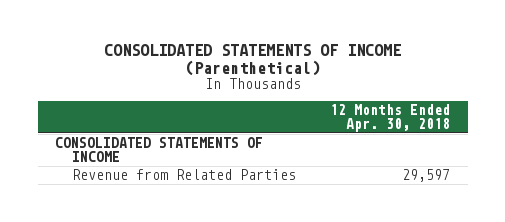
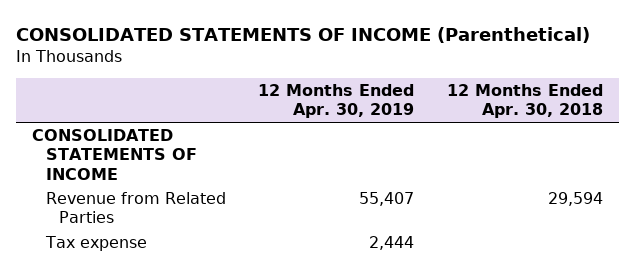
- | 12 Months Ended Apr. 30, 2018
+ | 12 Months Ended Apr. 30, 2019 | 12 Months Ended Apr. 30, 2018
- Revenue from Related Parties | 29,597
+ Revenue from Related Parties | 55,407 | 29,594
+ Tax expense | 2,444 |

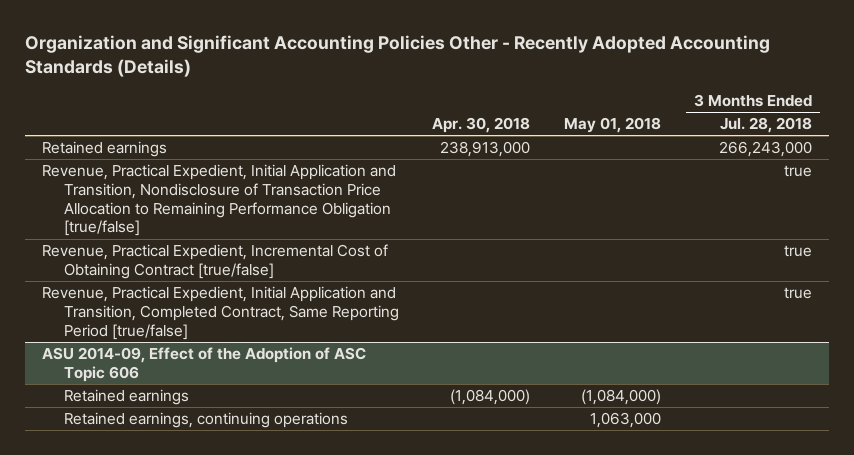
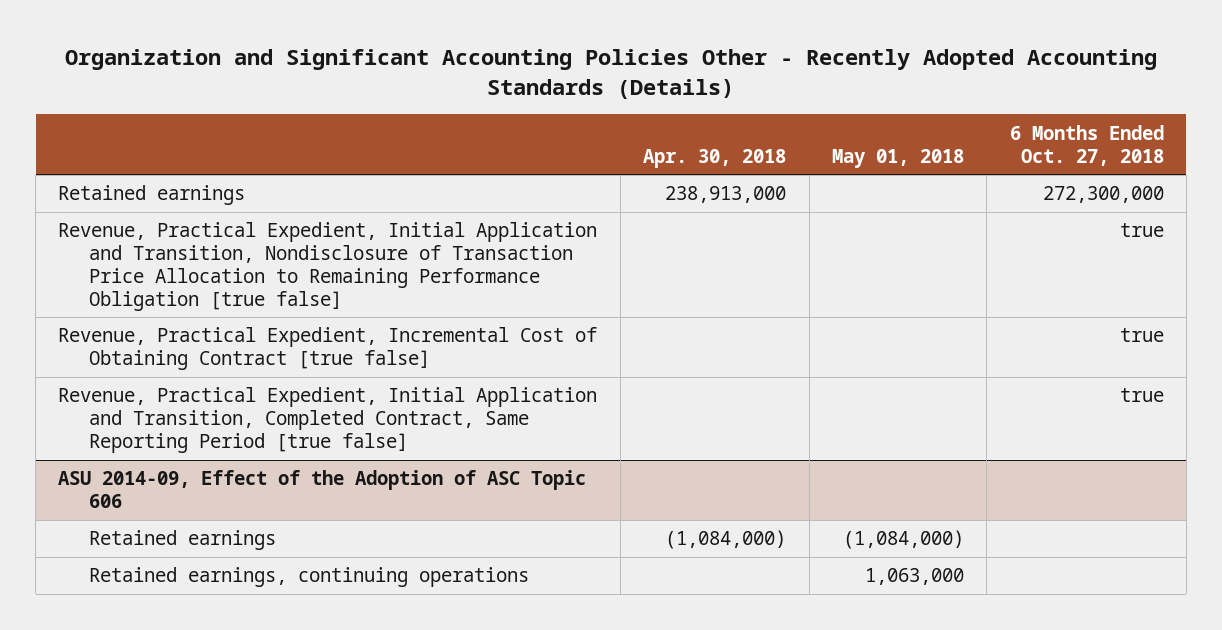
- | Apr. 30, 2018 | May 01, 2018 | 3 Months Ended Jul. 28, 2018
+ | Apr. 30, 2018 | May 01, 2018 | 6 Months Ended Oct. 27, 2018
- Revenue, Practical Expedient, Initial Application and Transition, Nondisclosure of Transaction Price Allocation to Remaining Performance Obligation [true/false] | | | true
- Revenue, Practical Expedient, Incremental Cost of Obtaining Contract [true/false] | | | true
- Revenue, Practical Expedient, Initial Application and Transition, Completed Contract, Same Reporting Period [true/false] | | | true
+ Revenue, Practical Expedient, Initial Application and Transition, Nondisclosure of Transaction Price Allocation to Remaining Performance Obligation [true false] | | | true
+ Revenue, Practical Expedient, Incremental Cost of Obtaining Contract [true false] | | | true
+ Revenue, Practical Expedient, Initial Application and Transition, Completed Contract, Same Reporting Period [true false] | | | true

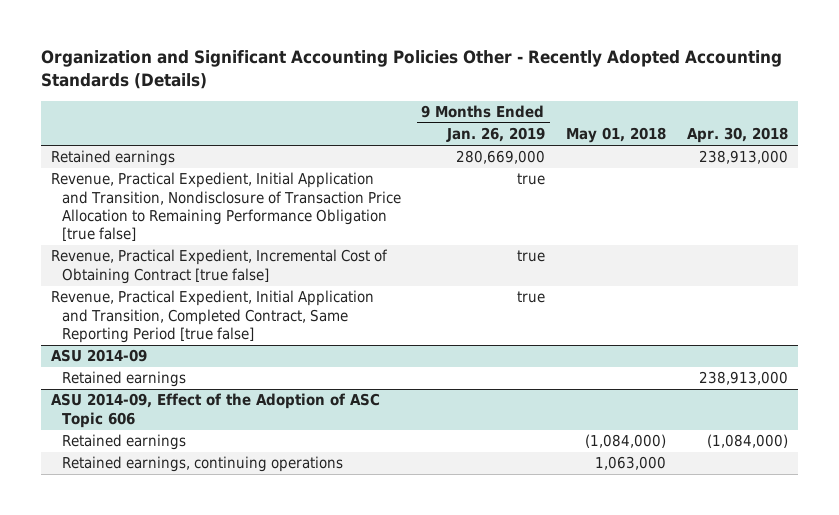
- | Apr. 30, 2018 | May 01, 2018 | 6 Months Ended Oct. 27, 2018
+ | 9 Months Ended Jan. 26, 2019 | May 01, 2018 | Apr. 30, 2018
+ ASU 2014-09
+ Retained earnings | | | 238,913,000

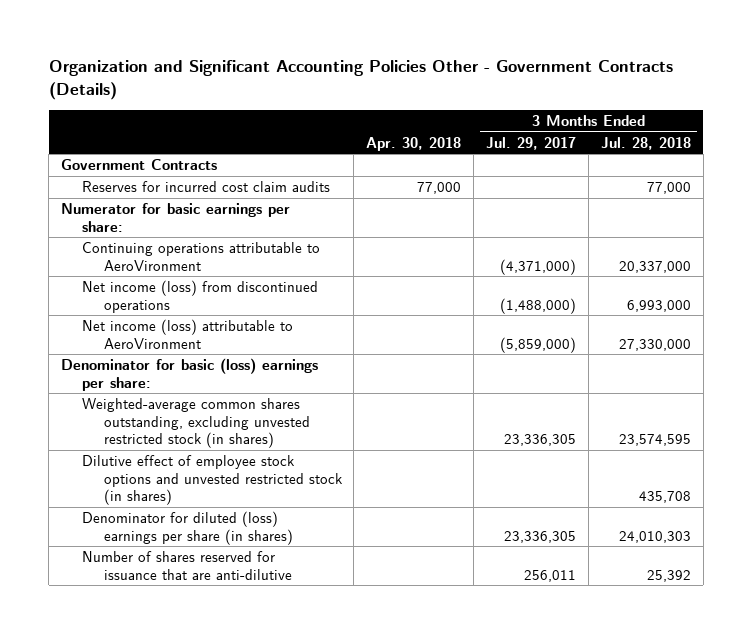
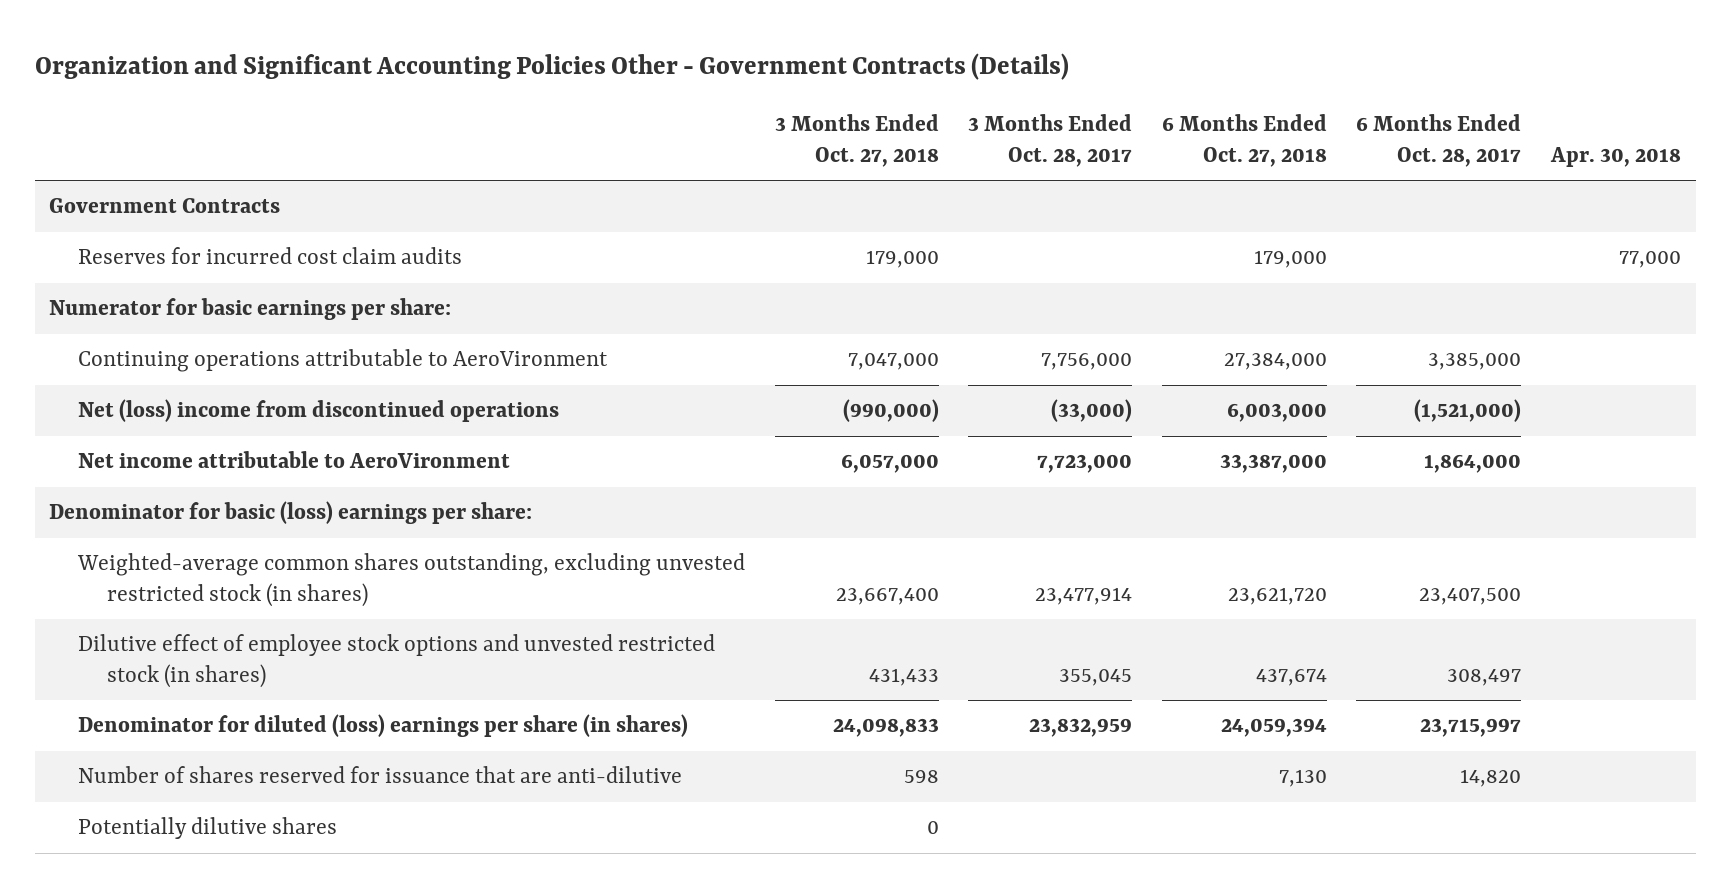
- | Apr. 30, 2018 | 3 Months Ended Jul. 29, 2017 | 3 Months Ended Jul. 28, 2018
+ | 3 Months Ended Oct. 27, 2018 | 3 Months Ended Oct. 28, 2017 | 6 Months Ended Oct. 27, 2018 | 6 Months Ended Oct. 28, 2017 | Apr. 30, 2018
- Net income (loss) from discontinued operations | | (1,488,000) | 6,993,000
- Net income (loss) attributable to AeroVironment | | (5,859,000) | 27,330,000
+ Net (loss) income from discontinued operations | (990,000) | (33,000) | 6,003,000 | (1,521,000) |
+ Net income attributable to AeroVironment | 6,057,000 | 7,723,000 | 33,387,000 | 1,864,000 |
+ Potentially dilutive shares | 0 | | | |

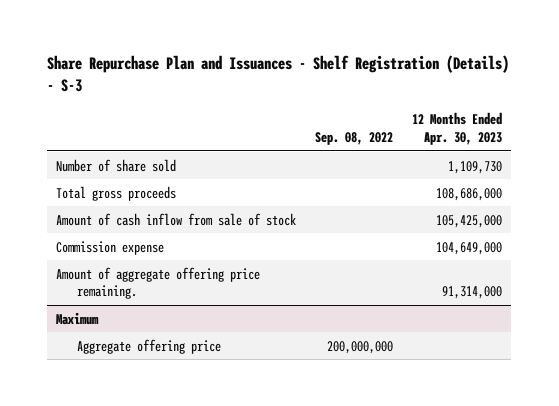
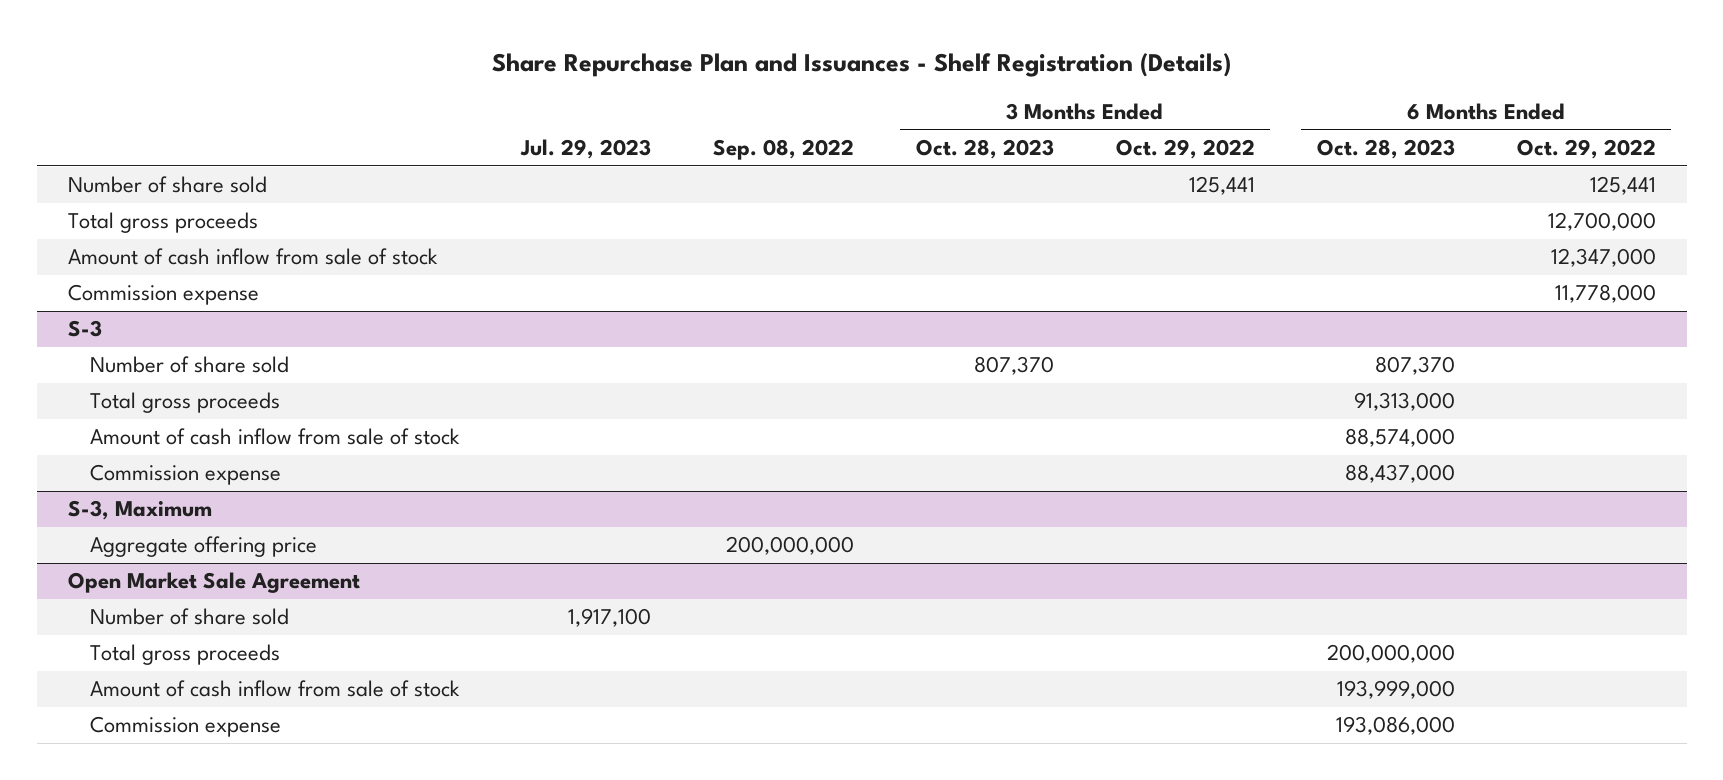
- Share Repurchase Plan and Issuances - Shelf Registration (Details) - S-3
+ Share Repurchase Plan and Issuances - Shelf Registration (Details)
- | Sep. 08, 2022 | 12 Months Ended Apr. 30, 2023
+ | Jul. 29, 2023 | Sep. 08, 2022 | 3 Months Ended Oct. 28, 2023 | 3 Months Ended Oct. 29, 2022 | 6 Months Ended Oct. 28, 2023 | 6 Months Ended Oct. 29, 2022
- Amount of aggregate offering price remaining. | | 91,314,000
- Maximum
- Aggregate offering price | 200,000,000 |
+ S-3
+ Number of share sold | | | 807,370 | | 807,370 |
+ Total gross proceeds | | | | | 91,313,000 |
+ Amount of cash inflow from sale of stock | | | | | 88,574,000 |
+ Commission expense | | | | | 88,437,000 |
+ S-3, Maximum
+ Aggregate offering price | | 200,000,000 | | | |
+ Open Market Sale Agreement
+ Number of share sold | 1,917,100 | | | | |
+ Total gross proceeds | | | | | 200,000,000 |
+ Amount of cash inflow from sale of stock | | | | | 193,999,000 |
+ Commission expense | | | | | 193,086,000 |

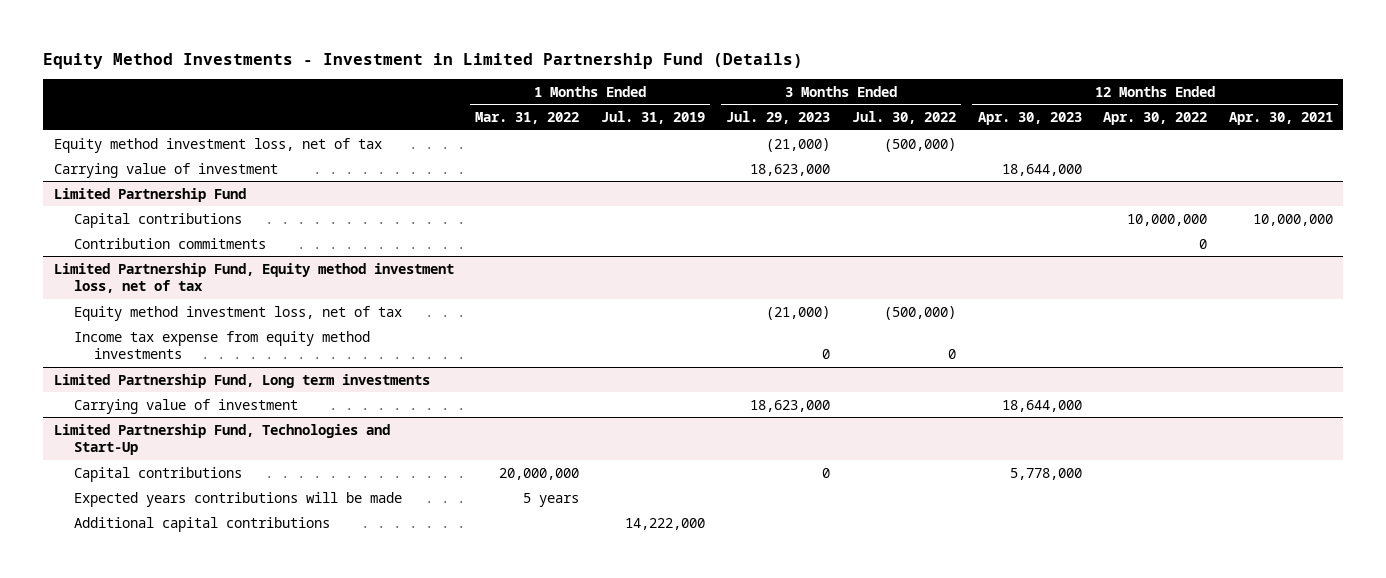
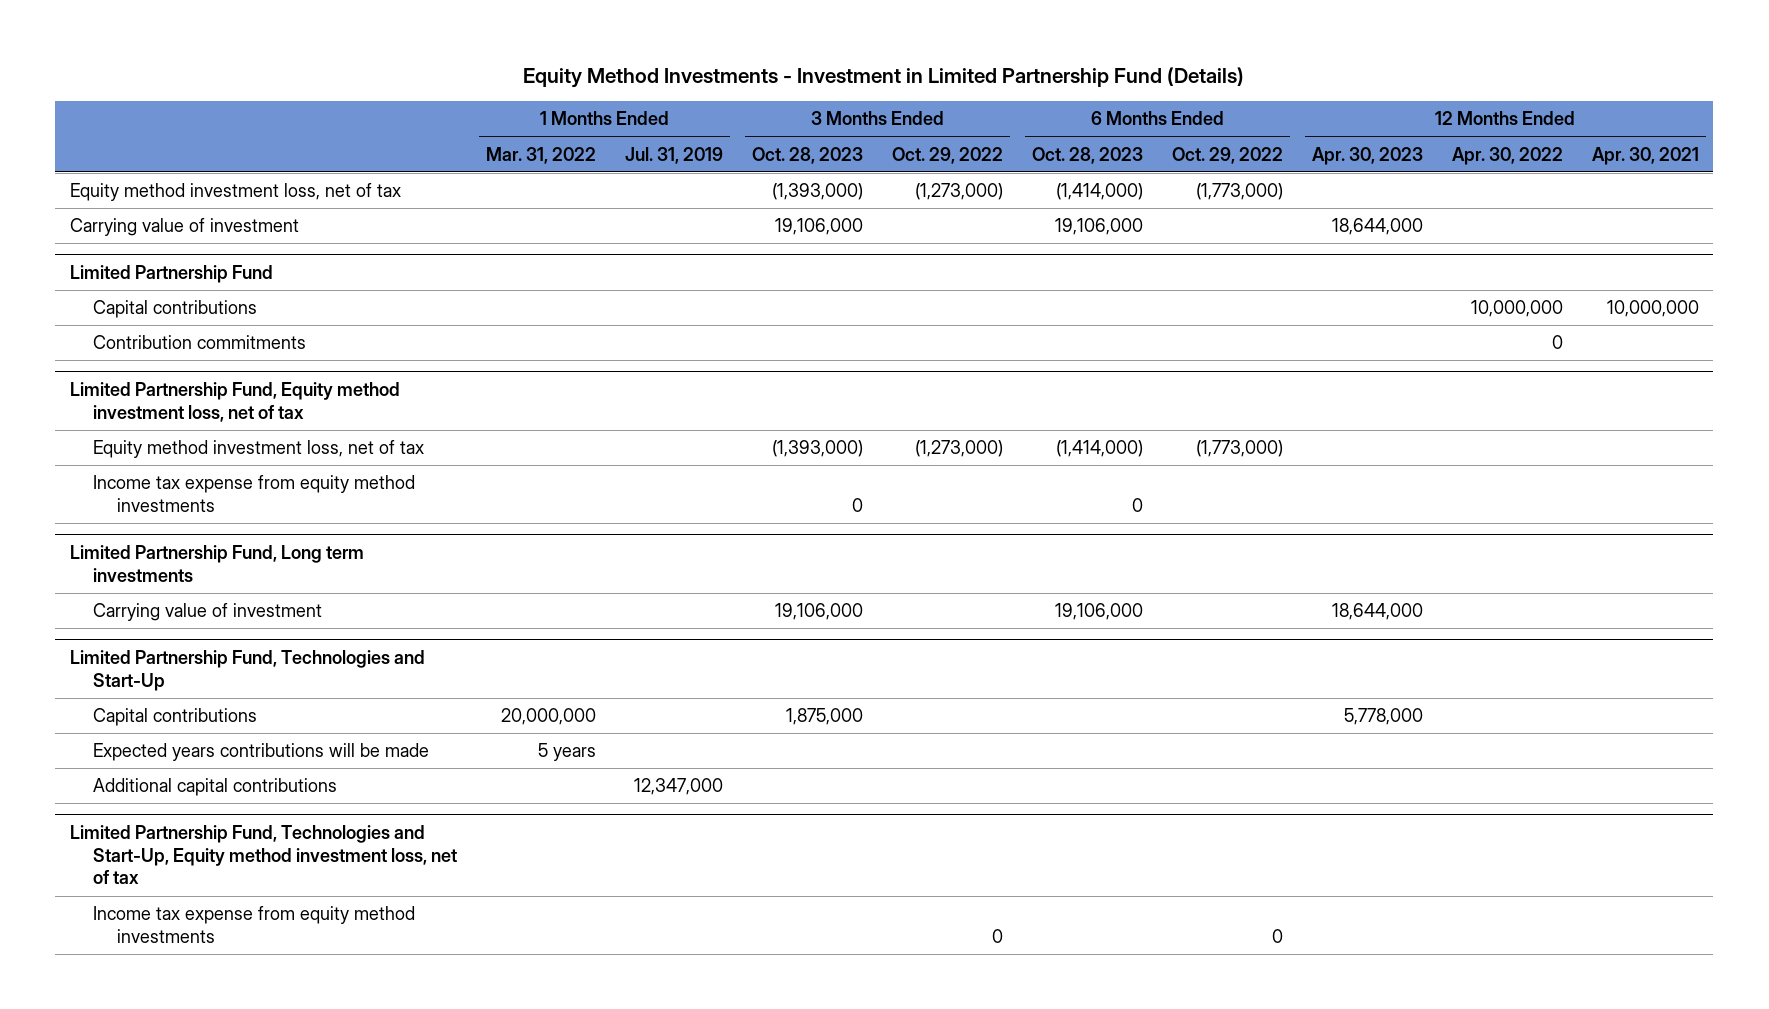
- | 1 Months Ended Mar. 31, 2022 | 1 Months Ended Jul. 31, 2019 | 3 Months Ended Jul. 29, 2023 | 3 Months Ended Jul. 30, 2022 | 12 Months Ended Apr. 30, 2023 | 12 Months Ended Apr. 30, 2022 | 12 Months Ended Apr. 30, 2021
+ | 1 Months Ended Mar. 31, 2022 | 1 Months Ended Jul. 31, 2019 | 3 Months Ended Oct. 28, 2023 | 3 Months Ended Oct. 29, 2022 | 6 Months Ended Oct. 28, 2023 | 6 Months Ended Oct. 29, 2022 | 12 Months Ended Apr. 30, 2023 | 12 Months Ended Apr. 30, 2022 | 12 Months Ended Apr. 30, 2021
@ Limited Partnership Fund, Technologies and Start-Up
- Additional capital contributions | | 14,222,000 | | | | |
+ Additional capital contributions | | 12,347,000 | | | | | | |
+ Limited Partnership Fund, Technologies and Start-Up, Equity method investment loss, net of tax
+ Income tax expense from equity method investments | | | | 0 | | 0 | | |

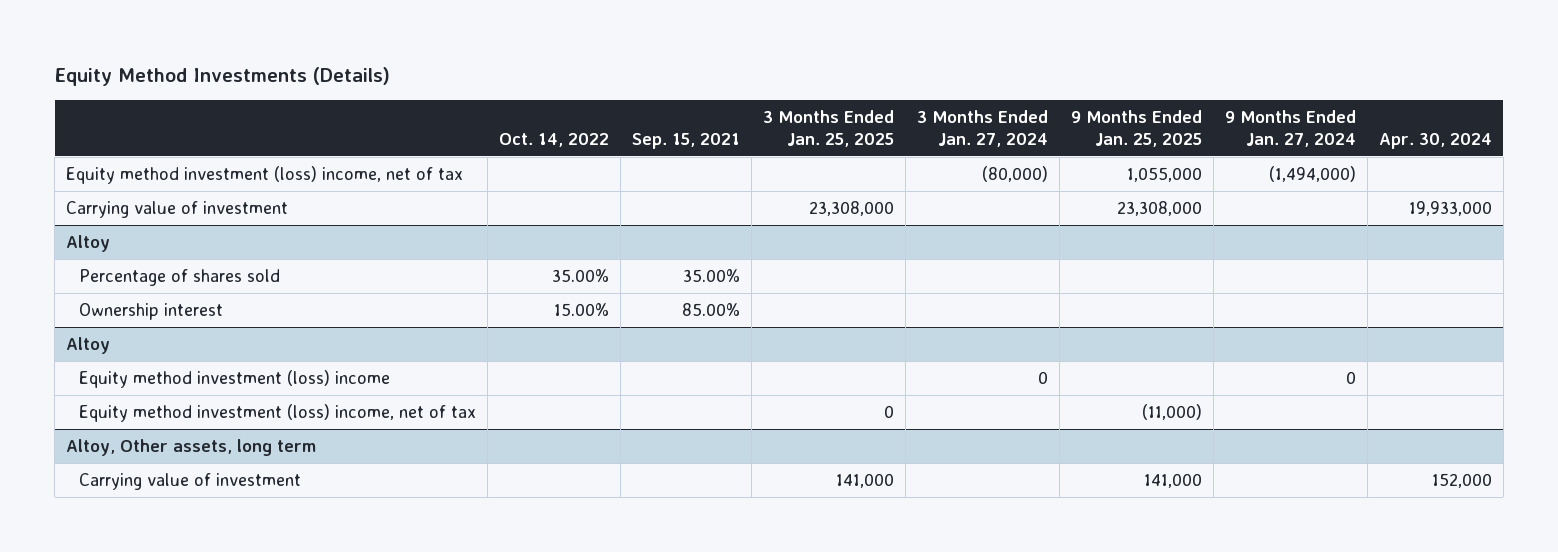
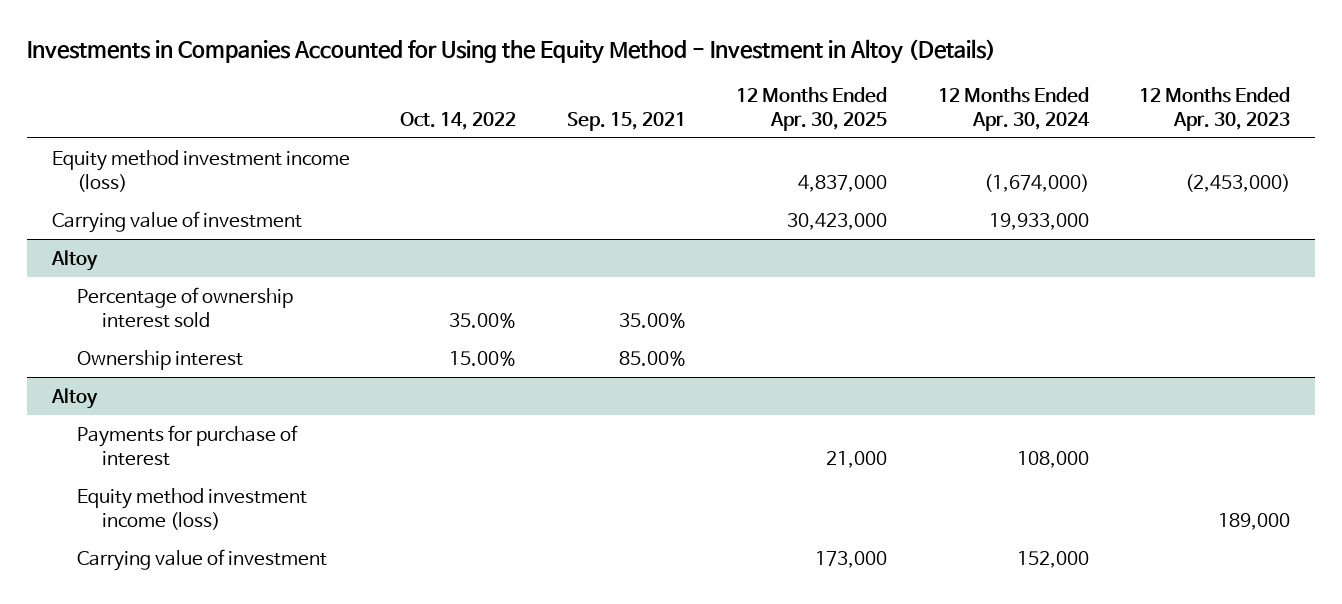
- Equity Method Investments (Details)
+ Investments in Companies Accounted for Using the Equity Method - Investment in Altoy (Details)
- | Oct. 14, 2022 | Sep. 15, 2021 | 3 Months Ended Jan. 25, 2025 | 3 Months Ended Jan. 27, 2024 | 9 Months Ended Jan. 25, 2025 | 9 Months Ended Jan. 27, 2024 | Apr. 30, 2024
+ | Oct. 14, 2022 | Sep. 15, 2021 | 12 Months Ended Apr. 30, 2025 | 12 Months Ended Apr. 30, 2024 | 12 Months Ended Apr. 30, 2023
- Equity method investment (loss) income, net of tax | | | | (80,000) | 1,055,000 | (1,494,000) |
+ Equity method investment income (loss) | | | 4,837,000 | (1,674,000) | (2,453,000)
@ Altoy
- Percentage of shares sold | 35.00% | 35.00% | | | | |
+ Percentage of ownership interest sold | 35.00% | 35.00% | | |
- Equity method investment (loss) income | | | | 0 | | 0 |
- Equity method investment (loss) income, net of tax | | | 0 | | (11,000) | |
- Altoy, Other assets, long term
- Carrying value of investment | | | 141,000 | | 141,000 | | 152,000
@ Altoy
+ Payments for purchase of interest | | | 21,000 | 108,000 |
+ Equity method investment income (loss) | | | | | 189,000
+ Carrying value of investment | | | 173,000 | 152,000 |

